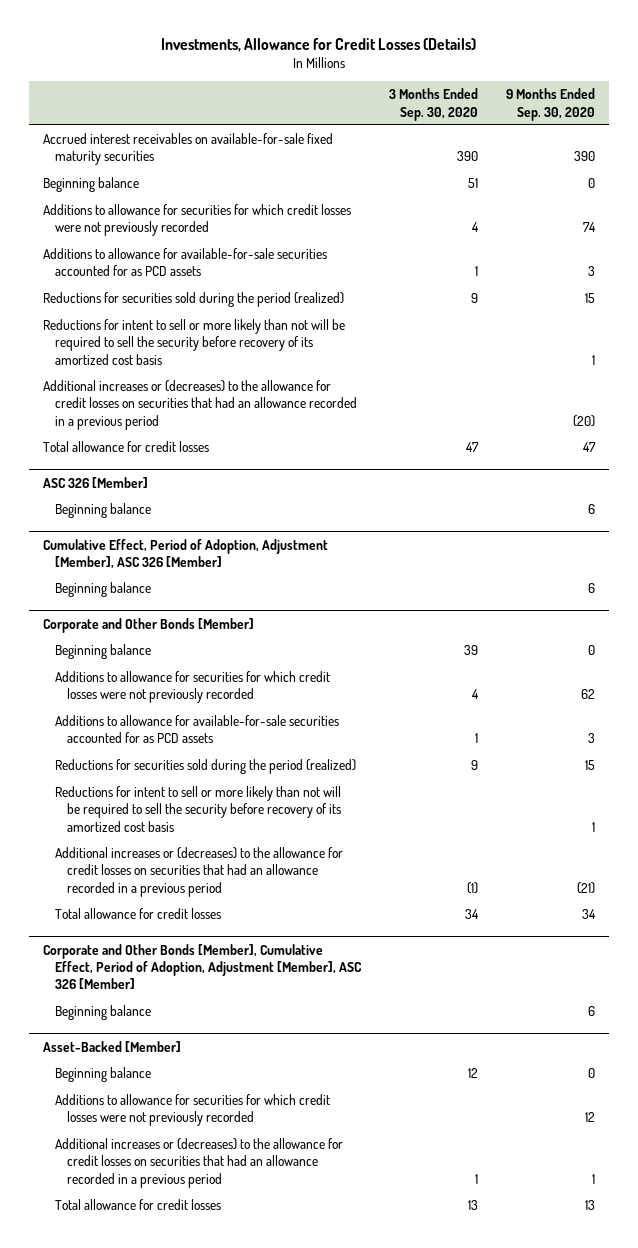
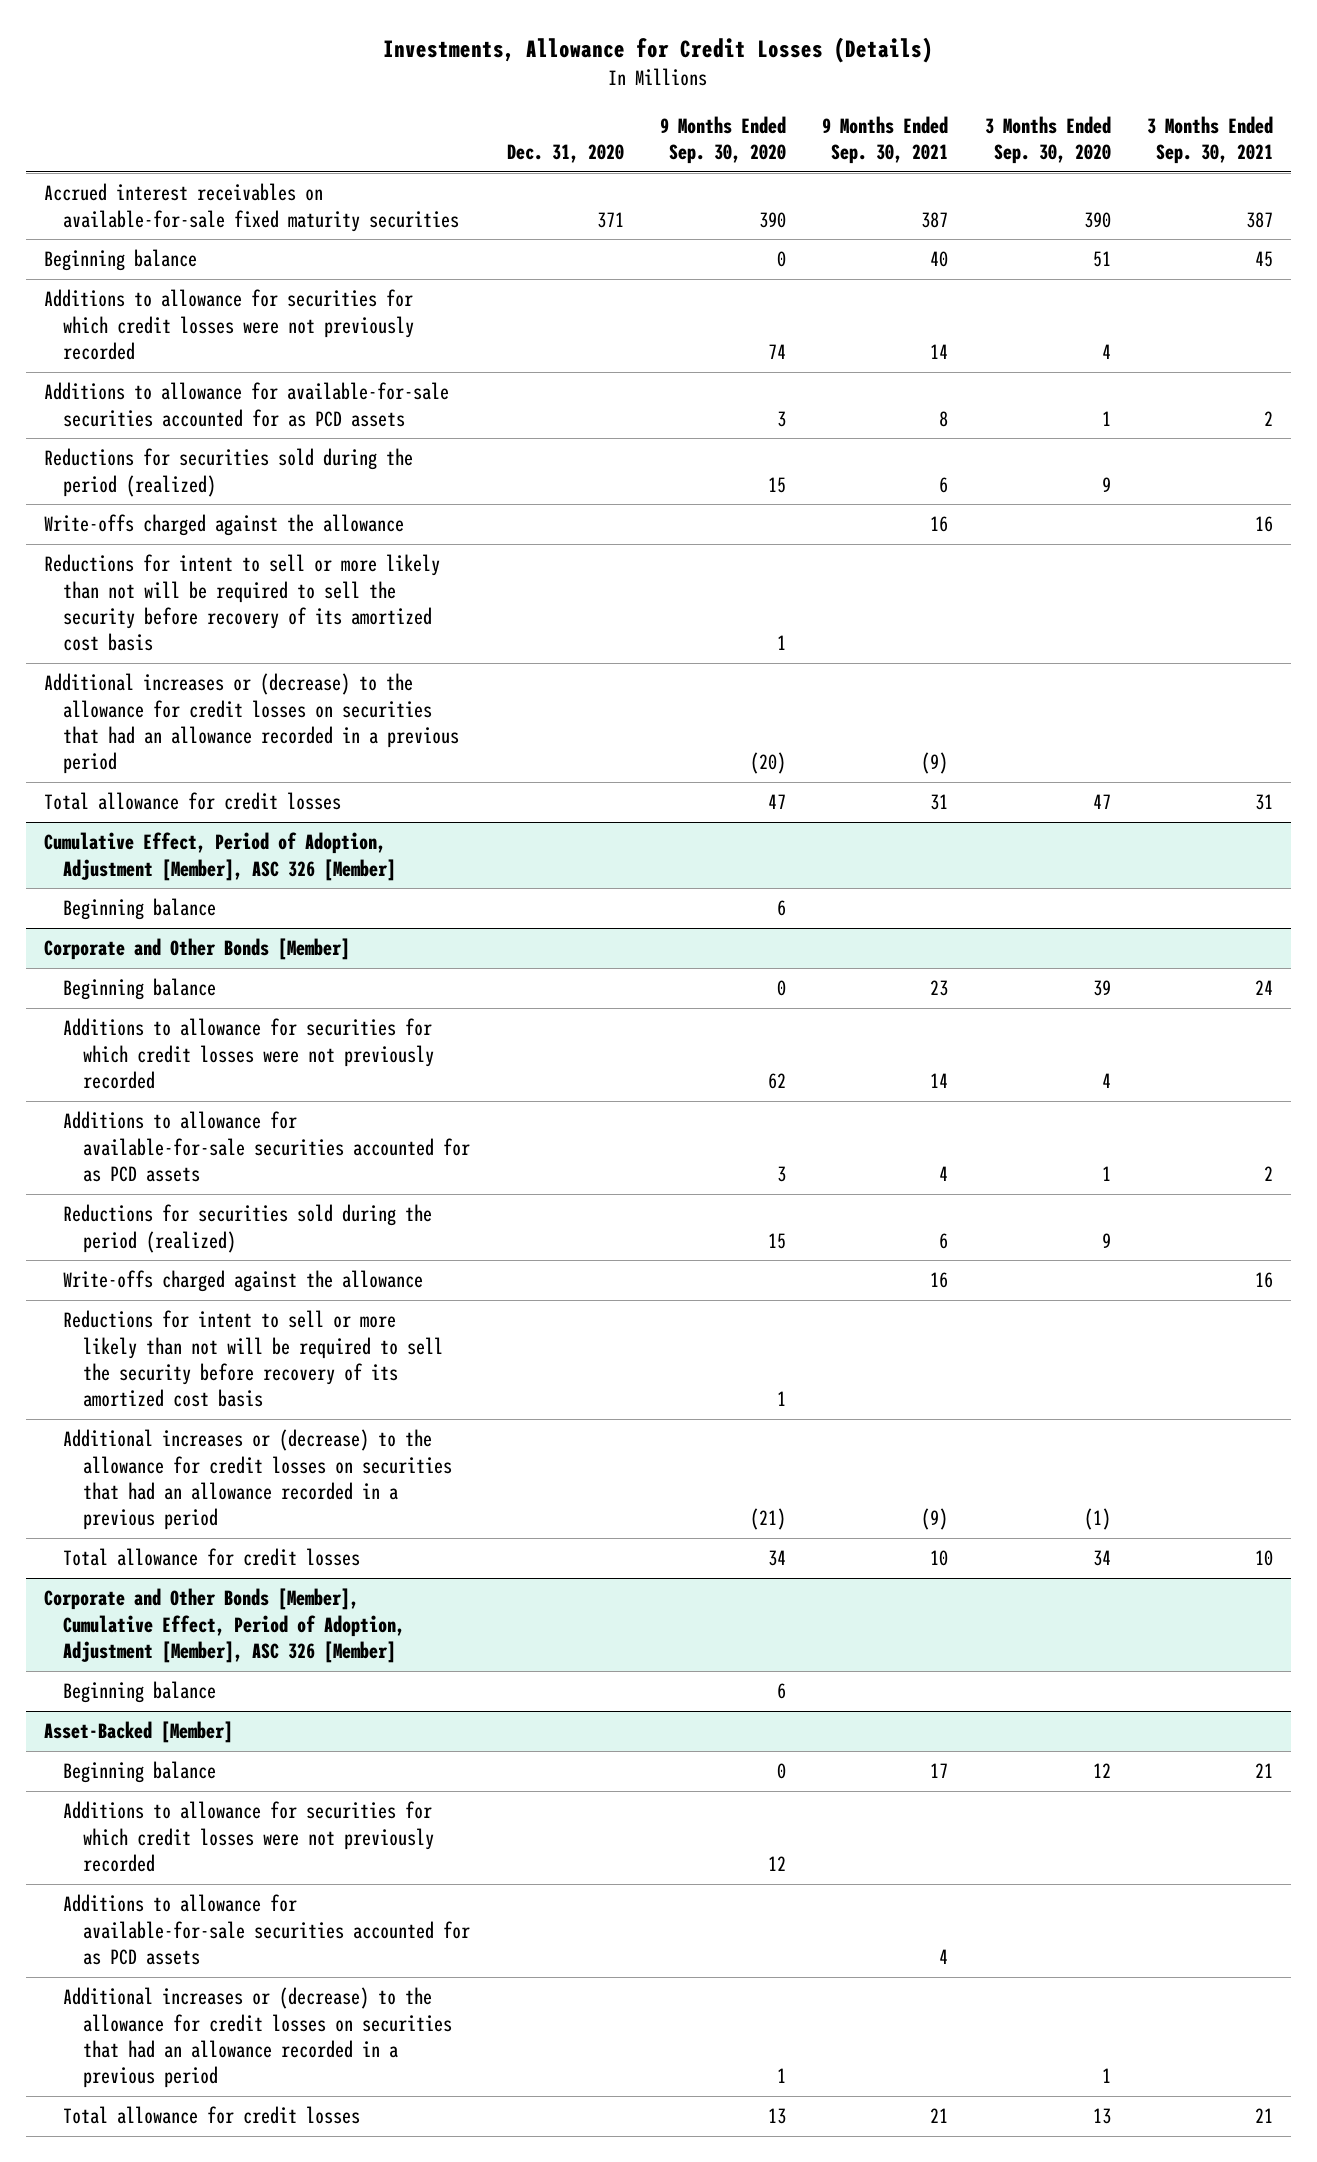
- | 3 Months Ended Sep. 30, 2020 | 9 Months Ended Sep. 30, 2020
+ | Dec. 31, 2020 | 9 Months Ended Sep. 30, 2020 | 9 Months Ended Sep. 30, 2021 | 3 Months Ended Sep. 30, 2020 | 3 Months Ended Sep. 30, 2021
+ Write-offs charged against the allowance | | | 16 | | 16
- Additional increases or (decreases) to the allowance for credit losses on securities that had an allowance recorded in a previous period | | (20)
+ Additional increases or (decrease) to the allowance for credit losses on securities that had an allowance recorded in a previous period | | (20) | (9) | |
- ASC 326 [Member]
- Beginning balance | | 6
@ Corporate and Other Bonds [Member]
+ Write-offs charged against the allowance | | | 16 | | 16
- Additional increases or (decreases) to the allowance for credit losses on securities that had an allowance recorded in a previous period | (1) | (21)
+ Additional increases or (decrease) to the allowance for credit losses on securities that had an allowance recorded in a previous period | | (21) | (9) | (1) |
@ Asset-Backed [Member]
- Additional increases or (decreases) to the allowance for credit losses on securities that had an allowance recorded in a previous period | 1 | 1
+ Additions to allowance for available-for-sale securities accounted for as PCD assets | | | 4 | |
+ Additional increases or (decrease) to the allowance for credit losses on securities that had an allowance recorded in a previous period | | 1 | | 1 |

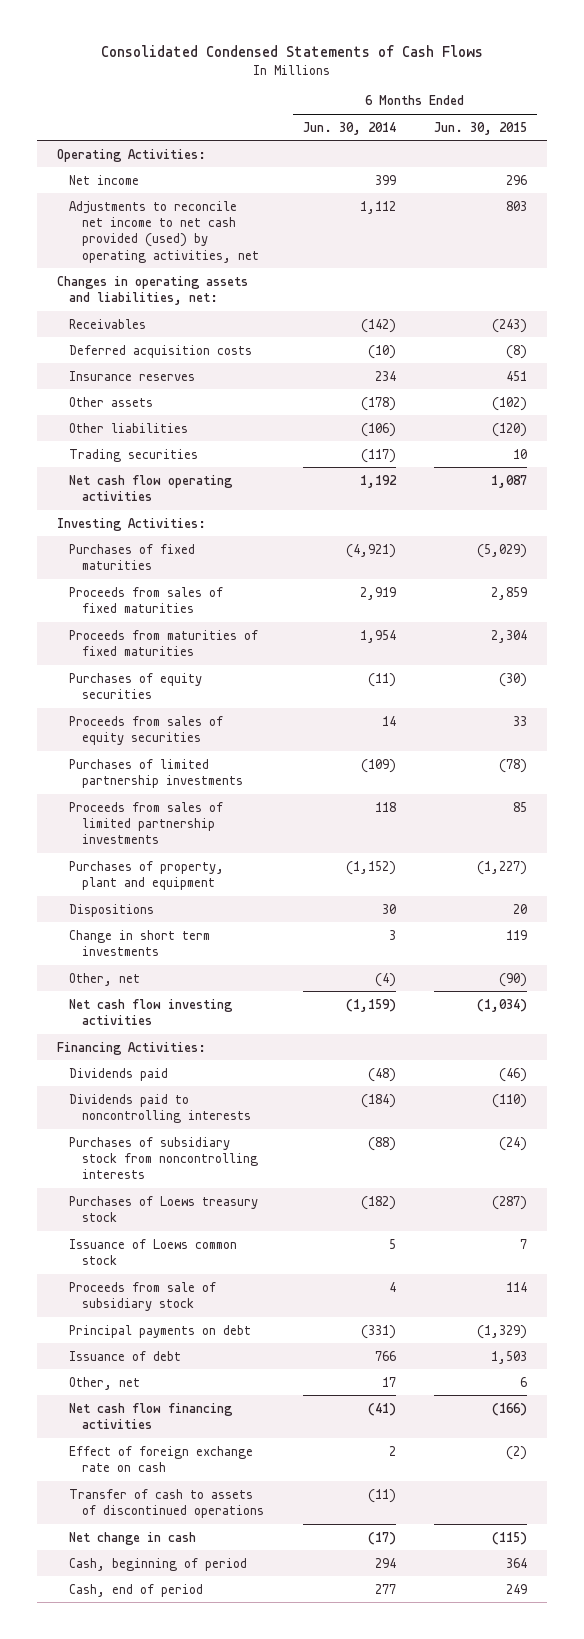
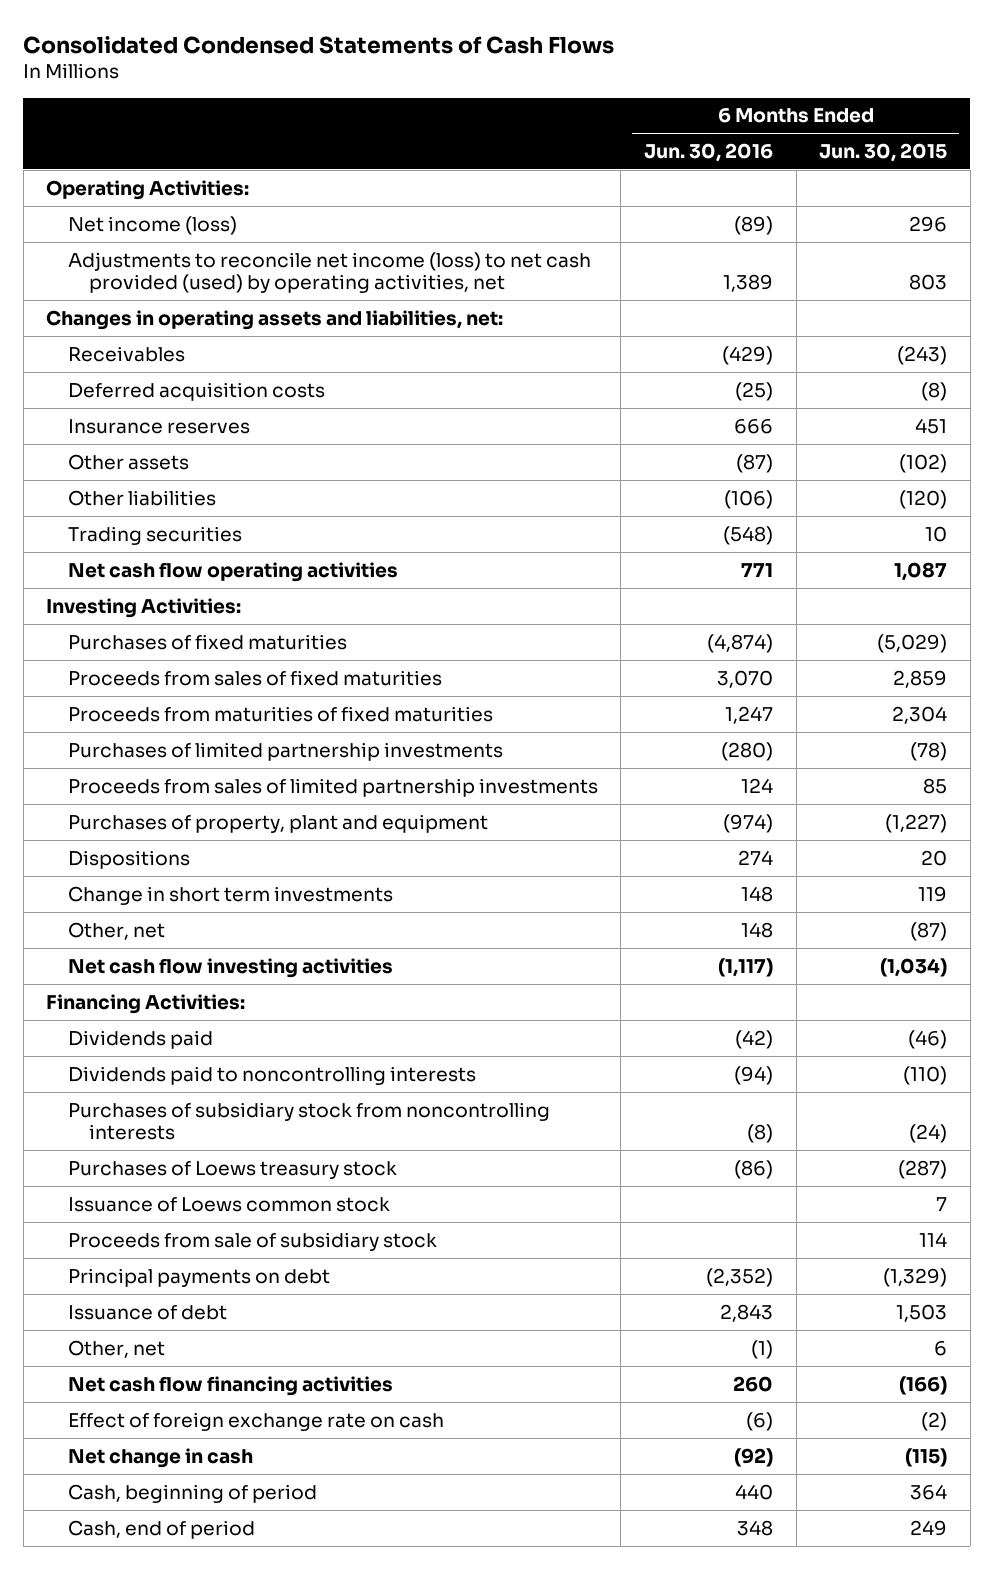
- | 6 Months Ended Jun. 30, 2014 | 6 Months Ended Jun. 30, 2015
+ | 6 Months Ended Jun. 30, 2016 | 6 Months Ended Jun. 30, 2015
- Net income | 399 | 296
- Adjustments to reconcile net income to net cash provided (used) by operating activities, net | 1,112 | 803
+ Net income (loss) | (89) | 296
+ Adjustments to reconcile net income (loss) to net cash provided (used) by operating activities, net | 1,389 | 803
- Purchases of equity securities | (11) | (30)
- Proceeds from sales of equity securities | 14 | 33
- Other, net | (4) | (90)
+ Other, net | 148 | (87)
- Transfer of cash to assets of discontinued operations | (11) |

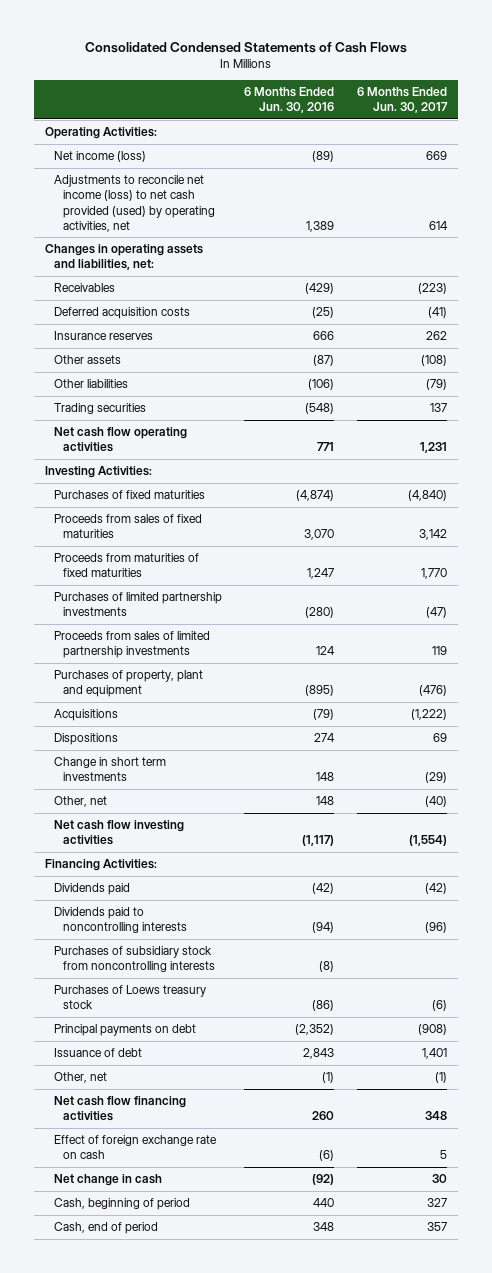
- | 6 Months Ended Jun. 30, 2016 | 6 Months Ended Jun. 30, 2015
+ | 6 Months Ended Jun. 30, 2016 | 6 Months Ended Jun. 30, 2017
- Purchases of property, plant and equipment | (974) | (1,227)
+ Purchases of property, plant and equipment | (895) | (476)
+ Acquisitions | (79) | (1,222)
- Issuance of Loews common stock | | 7
- Proceeds from sale of subsidiary stock | | 114

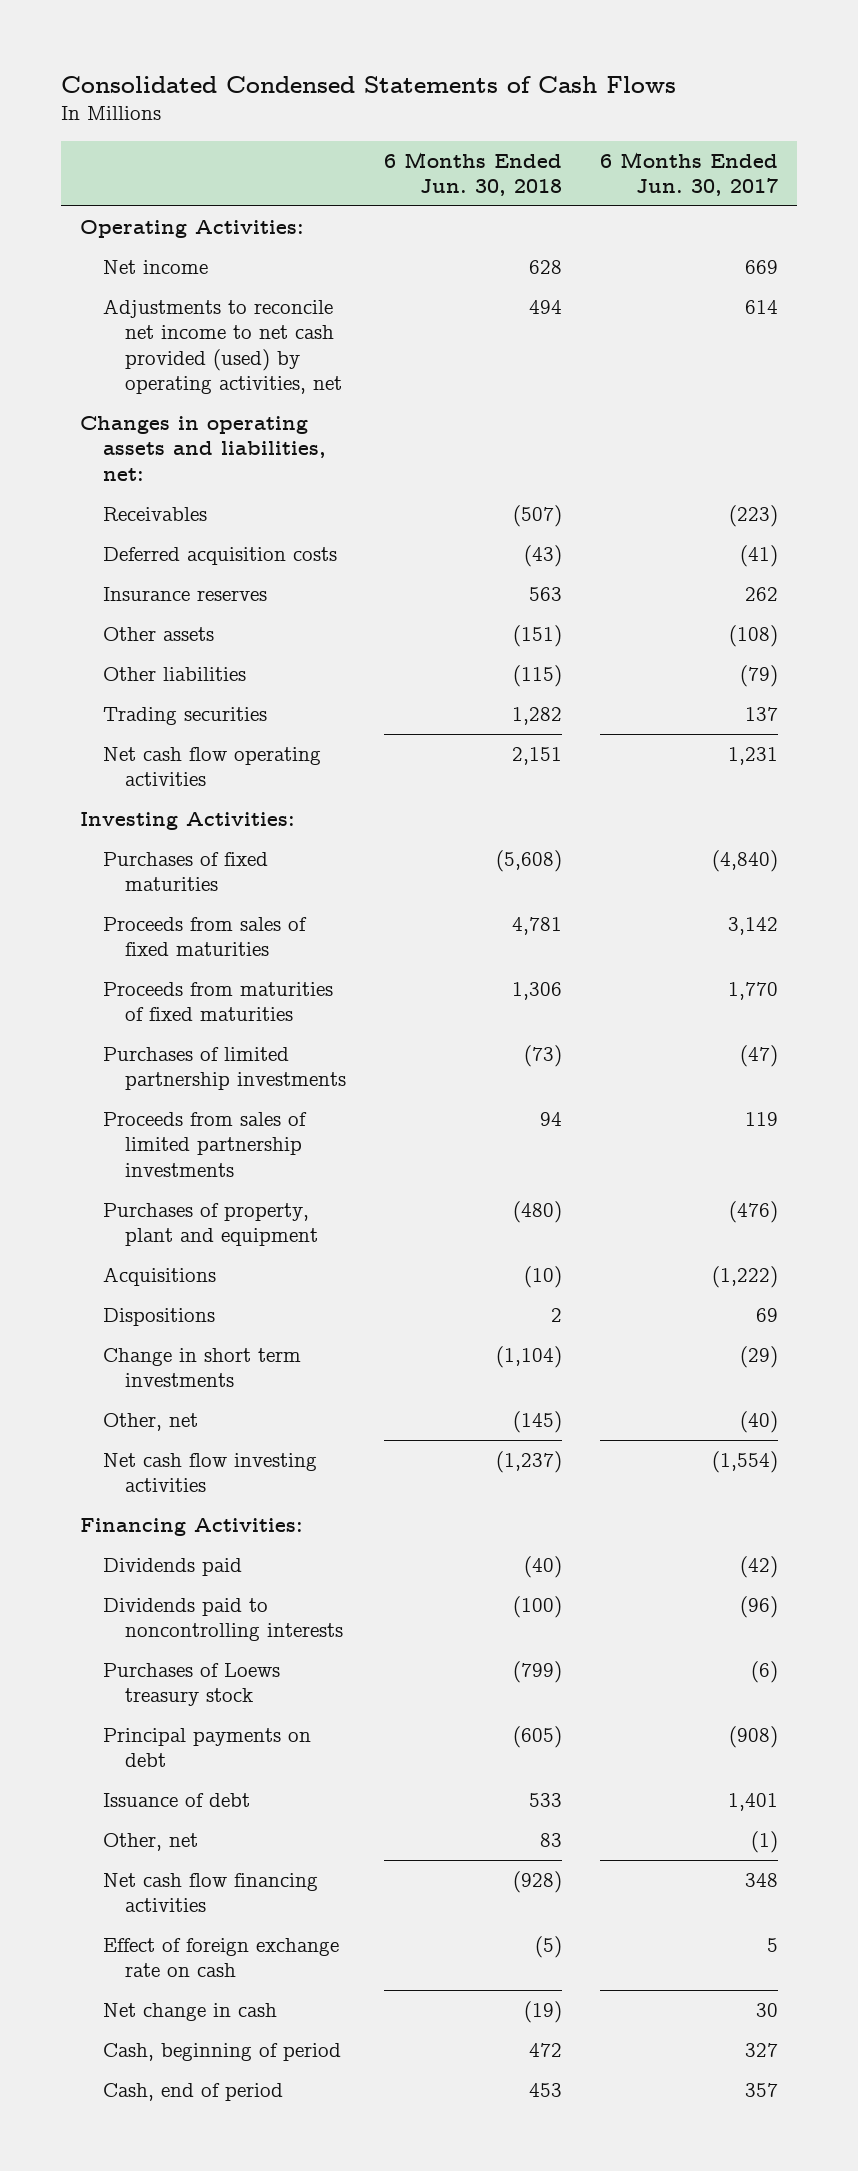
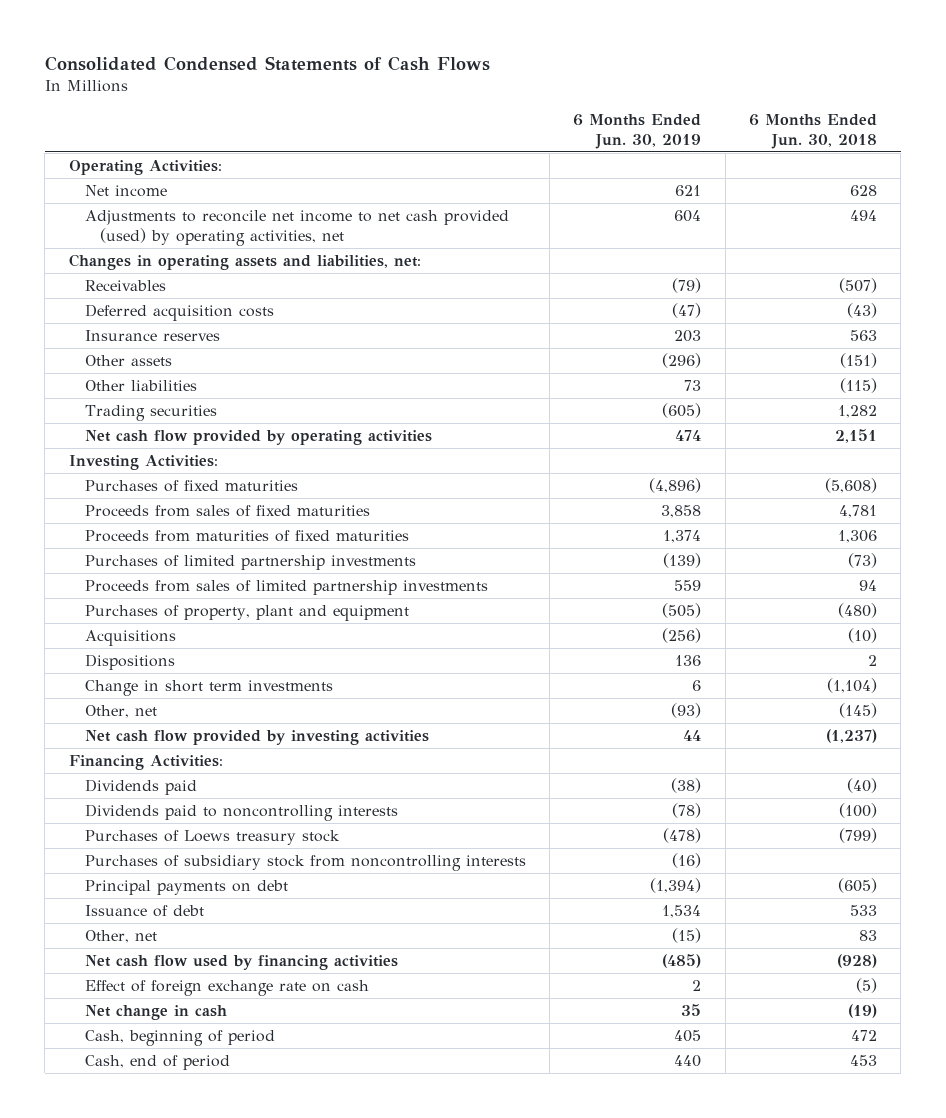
- | 6 Months Ended Jun. 30, 2018 | 6 Months Ended Jun. 30, 2017
+ | 6 Months Ended Jun. 30, 2019 | 6 Months Ended Jun. 30, 2018
- Net cash flow operating activities | 2,151 | 1,231
+ Net cash flow provided by operating activities | 474 | 2,151
- Net cash flow investing activities | (1,237) | (1,554)
+ Net cash flow provided by investing activities | 44 | (1,237)
+ Purchases of subsidiary stock from noncontrolling interests | (16) |
- Net cash flow financing activities | (928) | 348
+ Net cash flow used by financing activities | (485) | (928)

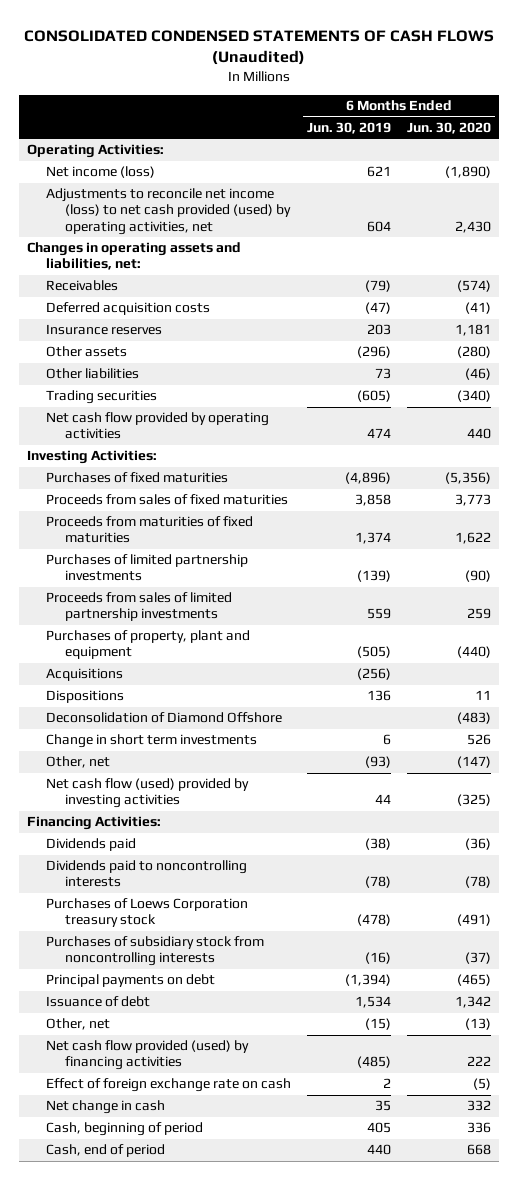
- Consolidated Condensed Statements of Cash Flows
+ CONSOLIDATED CONDENSED STATEMENTS OF CASH FLOWS (Unaudited)
- | 6 Months Ended Jun. 30, 2019 | 6 Months Ended Jun. 30, 2018
+ | 6 Months Ended Jun. 30, 2019 | 6 Months Ended Jun. 30, 2020
- Net income | 621 | 628
- Adjustments to reconcile net income to net cash provided (used) by operating activities, net | 604 | 494
+ Net income (loss) | 621 | (1,890)
+ Adjustments to reconcile net income (loss) to net cash provided (used) by operating activities, net | 604 | 2,430
+ Deconsolidation of Diamond Offshore | | (483)
- Net cash flow provided by investing activities | 44 | (1,237)
+ Net cash flow (used) provided by investing activities | 44 | (325)
- Purchases of Loews treasury stock | (478) | (799)
+ Purchases of Loews Corporation treasury stock | (478) | (491)
- Net cash flow used by financing activities | (485) | (928)
+ Net cash flow provided (used) by financing activities | (485) | 222

